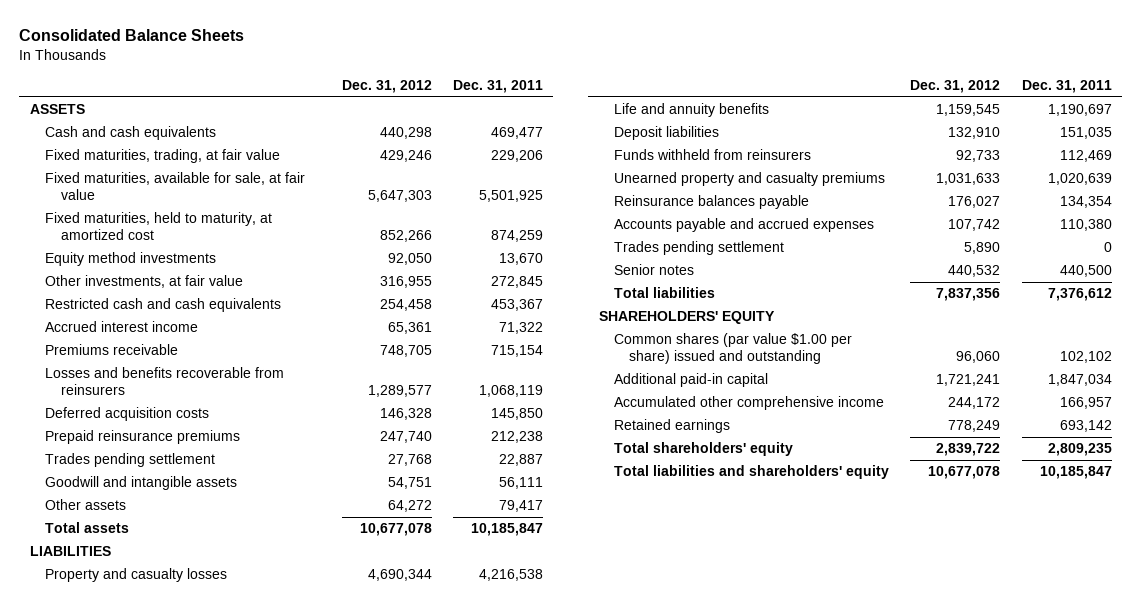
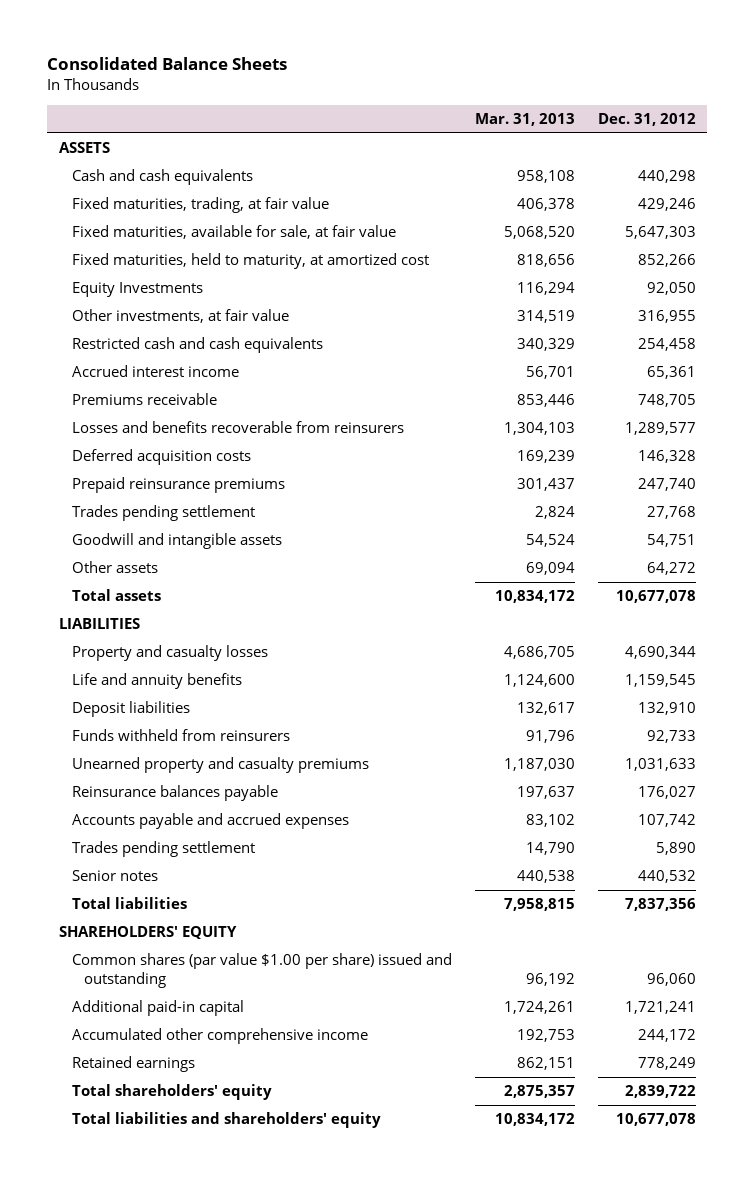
- | Dec. 31, 2012 | Dec. 31, 2011
+ | Mar. 31, 2013 | Dec. 31, 2012
- Equity method investments | 92,050 | 13,670
+ Equity Investments | 116,294 | 92,050

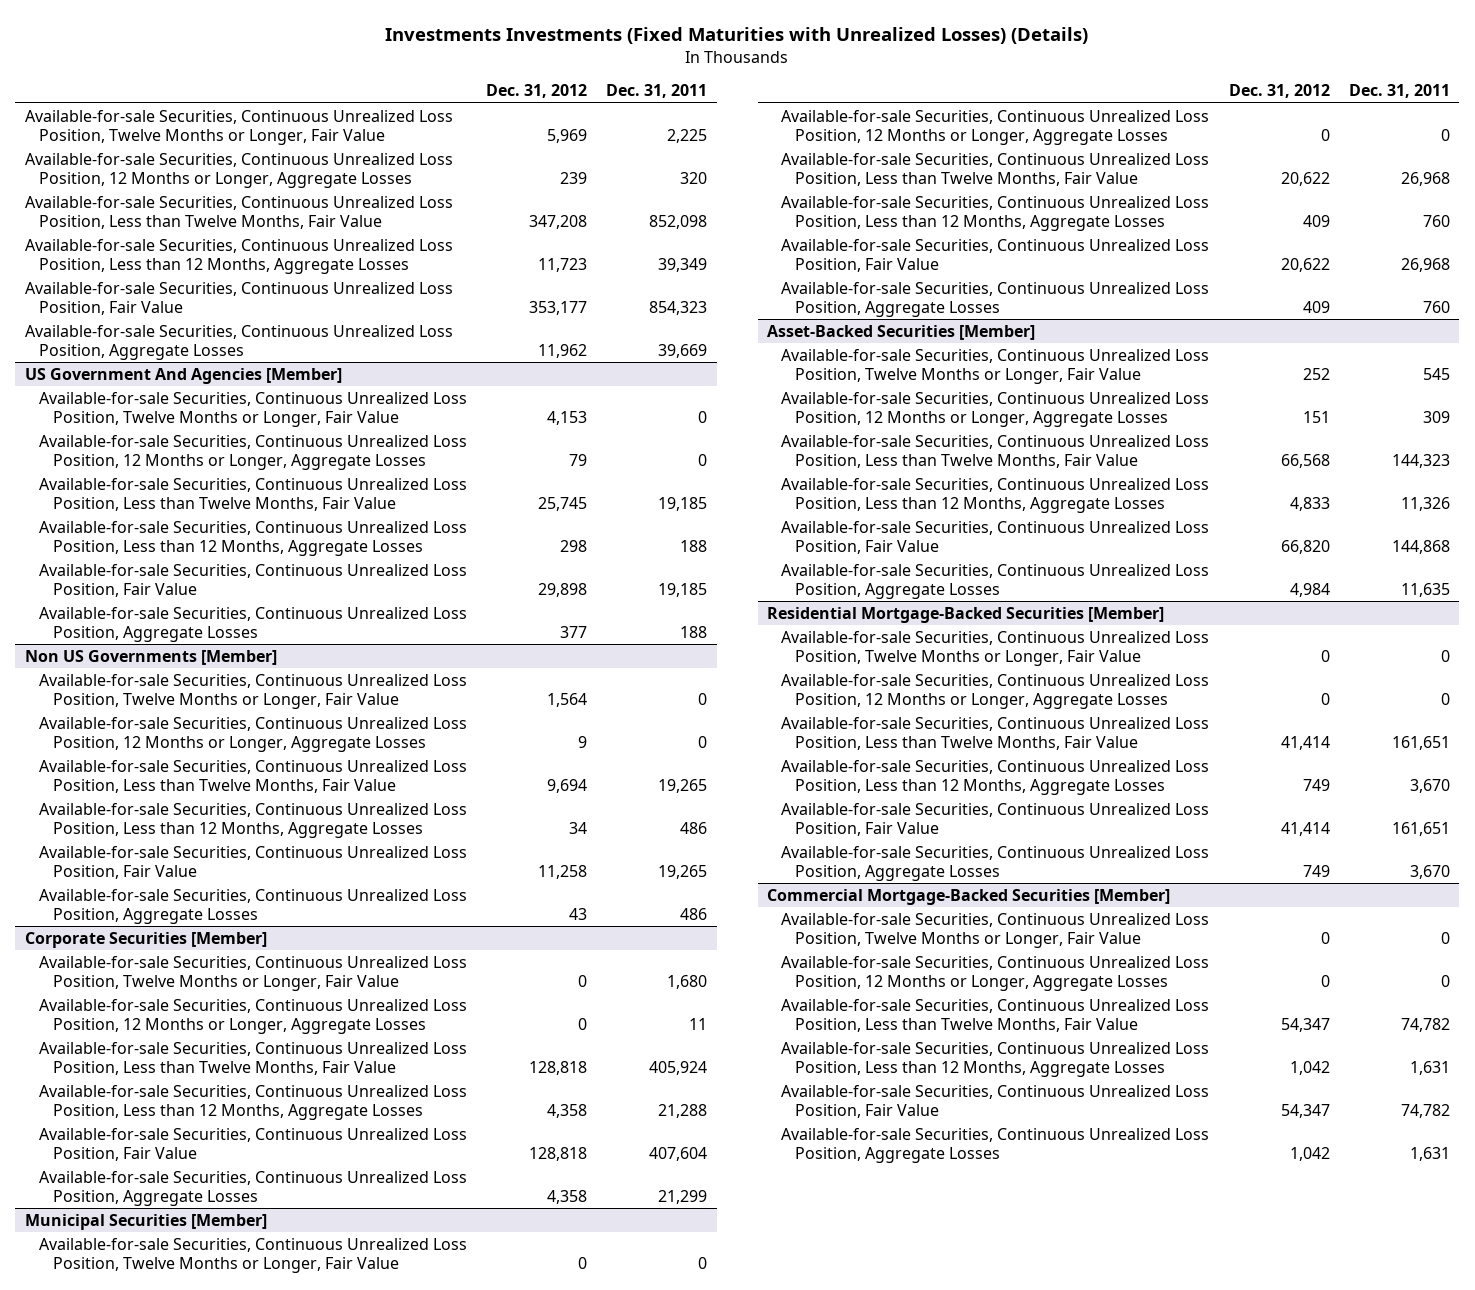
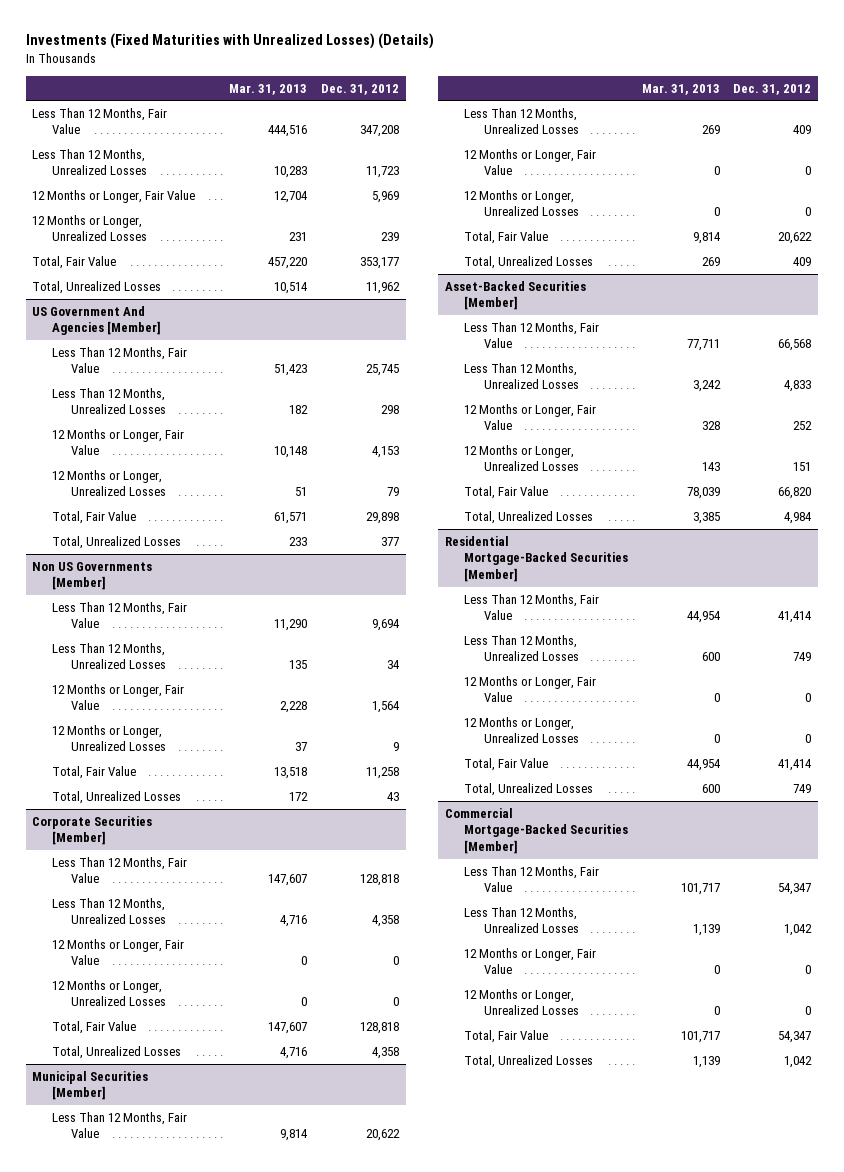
- Investments Investments (Fixed Maturities with Unrealized Losses) (Details)
+ Investments (Fixed Maturities with Unrealized Losses) (Details)
- | Dec. 31, 2012 | Dec. 31, 2011
+ | Mar. 31, 2013 | Dec. 31, 2012
- Available-for-sale Securities, Continuous Unrealized Loss Position, Twelve Months or Longer, Fair Value | 5,969 | 2,225
- Available-for-sale Securities, Continuous Unrealized Loss Position, 12 Months or Longer, Aggregate Losses | 239 | 320
- Available-for-sale Securities, Continuous Unrealized Loss Position, Less than Twelve Months, Fair Value | 347,208 | 852,098
- Available-for-sale Securities, Continuous Unrealized Loss Position, Less than 12 Months, Aggregate Losses | 11,723 | 39,349
- Available-for-sale Securities, Continuous Unrealized Loss Position, Fair Value | 353,177 | 854,323
- Available-for-sale Securities, Continuous Unrealized Loss Position, Aggregate Losses | 11,962 | 39,669
+ Less Than 12 Months, Fair Value | 444,516 | 347,208
+ Less Than 12 Months, Unrealized Losses | 10,283 | 11,723
+ 12 Months or Longer, Fair Value | 12,704 | 5,969
+ 12 Months or Longer, Unrealized Losses | 231 | 239
+ Total, Fair Value | 457,220 | 353,177
+ Total, Unrealized Losses | 10,514 | 11,962
@ US Government And Agencies [Member]
- Available-for-sale Securities, Continuous Unrealized Loss Position, Twelve Months or Longer, Fair Value | 4,153 | 0
- Available-for-sale Securities, Continuous Unrealized Loss Position, 12 Months or Longer, Aggregate Losses | 79 | 0
- Available-for-sale Securities, Continuous Unrealized Loss Position, Less than Twelve Months, Fair Value | 25,745 | 19,185
- Available-for-sale Securities, Continuous Unrealized Loss Position, Less than 12 Months, Aggregate Losses | 298 | 188
- Available-for-sale Securities, Continuous Unrealized Loss Position, Fair Value | 29,898 | 19,185
- Available-for-sale Securities, Continuous Unrealized Loss Position, Aggregate Losses | 377 | 188
+ Less Than 12 Months, Fair Value | 51,423 | 25,745
+ Less Than 12 Months, Unrealized Losses | 182 | 298
+ 12 Months or Longer, Fair Value | 10,148 | 4,153
+ 12 Months or Longer, Unrealized Losses | 51 | 79
+ Total, Fair Value | 61,571 | 29,898
+ Total, Unrealized Losses | 233 | 377
@ Non US Governments [Member]
- Available-for-sale Securities, Continuous Unrealized Loss Position, Twelve Months or Longer, Fair Value | 1,564 | 0
- Available-for-sale Securities, Continuous Unrealized Loss Position, 12 Months or Longer, Aggregate Losses | 9 | 0
- Available-for-sale Securities, Continuous Unrealized Loss Position, Less than Twelve Months, Fair Value | 9,694 | 19,265
- Available-for-sale Securities, Continuous Unrealized Loss Position, Less than 12 Months, Aggregate Losses | 34 | 486
- Available-for-sale Securities, Continuous Unrealized Loss Position, Fair Value | 11,258 | 19,265
- Available-for-sale Securities, Continuous Unrealized Loss Position, Aggregate Losses | 43 | 486
+ Less Than 12 Months, Fair Value | 11,290 | 9,694
+ Less Than 12 Months, Unrealized Losses | 135 | 34
+ 12 Months or Longer, Fair Value | 2,228 | 1,564
+ 12 Months or Longer, Unrealized Losses | 37 | 9
+ Total, Fair Value | 13,518 | 11,258
+ Total, Unrealized Losses | 172 | 43
@ Corporate Securities [Member]
- Available-for-sale Securities, Continuous Unrealized Loss Position, Twelve Months or Longer, Fair Value | 0 | 1,680
- Available-for-sale Securities, Continuous Unrealized Loss Position, 12 Months or Longer, Aggregate Losses | 0 | 11
- Available-for-sale Securities, Continuous Unrealized Loss Position, Less than Twelve Months, Fair Value | 128,818 | 405,924
- Available-for-sale Securities, Continuous Unrealized Loss Position, Less than 12 Months, Aggregate Losses | 4,358 | 21,288
- Available-for-sale Securities, Continuous Unrealized Loss Position, Fair Value | 128,818 | 407,604
- Available-for-sale Securities, Continuous Unrealized Loss Position, Aggregate Losses | 4,358 | 21,299
+ Less Than 12 Months, Fair Value | 147,607 | 128,818
+ Less Than 12 Months, Unrealized Losses | 4,716 | 4,358
+ 12 Months or Longer, Fair Value | 0 | 0
+ 12 Months or Longer, Unrealized Losses | 0 | 0
+ Total, Fair Value | 147,607 | 128,818
+ Total, Unrealized Losses | 4,716 | 4,358
@ Municipal Securities [Member]
- Available-for-sale Securities, Continuous Unrealized Loss Position, Twelve Months or Longer, Fair Value | 0 | 0
- Available-for-sale Securities, Continuous Unrealized Loss Position, 12 Months or Longer, Aggregate Losses | 0 | 0
- Available-for-sale Securities, Continuous Unrealized Loss Position, Less than Twelve Months, Fair Value | 20,622 | 26,968
- Available-for-sale Securities, Continuous Unrealized Loss Position, Less than 12 Months, Aggregate Losses | 409 | 760
- Available-for-sale Securities, Continuous Unrealized Loss Position, Fair Value | 20,622 | 26,968
- Available-for-sale Securities, Continuous Unrealized Loss Position, Aggregate Losses | 409 | 760
+ Less Than 12 Months, Fair Value | 9,814 | 20,622
+ Less Than 12 Months, Unrealized Losses | 269 | 409
+ 12 Months or Longer, Fair Value | 0 | 0
+ 12 Months or Longer, Unrealized Losses | 0 | 0
+ Total, Fair Value | 9,814 | 20,622
+ Total, Unrealized Losses | 269 | 409
@ Asset-Backed Securities [Member]
- Available-for-sale Securities, Continuous Unrealized Loss Position, Twelve Months or Longer, Fair Value | 252 | 545
- Available-for-sale Securities, Continuous Unrealized Loss Position, 12 Months or Longer, Aggregate Losses | 151 | 309
- Available-for-sale Securities, Continuous Unrealized Loss Position, Less than Twelve Months, Fair Value | 66,568 | 144,323
- Available-for-sale Securities, Continuous Unrealized Loss Position, Less than 12 Months, Aggregate Losses | 4,833 | 11,326
- Available-for-sale Securities, Continuous Unrealized Loss Position, Fair Value | 66,820 | 144,868
- Available-for-sale Securities, Continuous Unrealized Loss Position, Aggregate Losses | 4,984 | 11,635
+ Less Than 12 Months, Fair Value | 77,711 | 66,568
+ Less Than 12 Months, Unrealized Losses | 3,242 | 4,833
+ 12 Months or Longer, Fair Value | 328 | 252
+ 12 Months or Longer, Unrealized Losses | 143 | 151
+ Total, Fair Value | 78,039 | 66,820
+ Total, Unrealized Losses | 3,385 | 4,984
@ Residential Mortgage-Backed Securities [Member]
- Available-for-sale Securities, Continuous Unrealized Loss Position, Twelve Months or Longer, Fair Value | 0 | 0
- Available-for-sale Securities, Continuous Unrealized Loss Position, 12 Months or Longer, Aggregate Losses | 0 | 0
- Available-for-sale Securities, Continuous Unrealized Loss Position, Less than Twelve Months, Fair Value | 41,414 | 161,651
- Available-for-sale Securities, Continuous Unrealized Loss Position, Less than 12 Months, Aggregate Losses | 749 | 3,670
- Available-for-sale Securities, Continuous Unrealized Loss Position, Fair Value | 41,414 | 161,651
- Available-for-sale Securities, Continuous Unrealized Loss Position, Aggregate Losses | 749 | 3,670
+ Less Than 12 Months, Fair Value | 44,954 | 41,414
+ Less Than 12 Months, Unrealized Losses | 600 | 749
+ 12 Months or Longer, Fair Value | 0 | 0
+ 12 Months or Longer, Unrealized Losses | 0 | 0
+ Total, Fair Value | 44,954 | 41,414
+ Total, Unrealized Losses | 600 | 749
@ Commercial Mortgage-Backed Securities [Member]
- Available-for-sale Securities, Continuous Unrealized Loss Position, Twelve Months or Longer, Fair Value | 0 | 0
- Available-for-sale Securities, Continuous Unrealized Loss Position, 12 Months or Longer, Aggregate Losses | 0 | 0
- Available-for-sale Securities, Continuous Unrealized Loss Position, Less than Twelve Months, Fair Value | 54,347 | 74,782
- Available-for-sale Securities, Continuous Unrealized Loss Position, Less than 12 Months, Aggregate Losses | 1,042 | 1,631
- Available-for-sale Securities, Continuous Unrealized Loss Position, Fair Value | 54,347 | 74,782
- Available-for-sale Securities, Continuous Unrealized Loss Position, Aggregate Losses | 1,042 | 1,631
+ Less Than 12 Months, Fair Value | 101,717 | 54,347
+ Less Than 12 Months, Unrealized Losses | 1,139 | 1,042
+ 12 Months or Longer, Fair Value | 0 | 0
+ 12 Months or Longer, Unrealized Losses | 0 | 0
+ Total, Fair Value | 101,717 | 54,347
+ Total, Unrealized Losses | 1,139 | 1,042

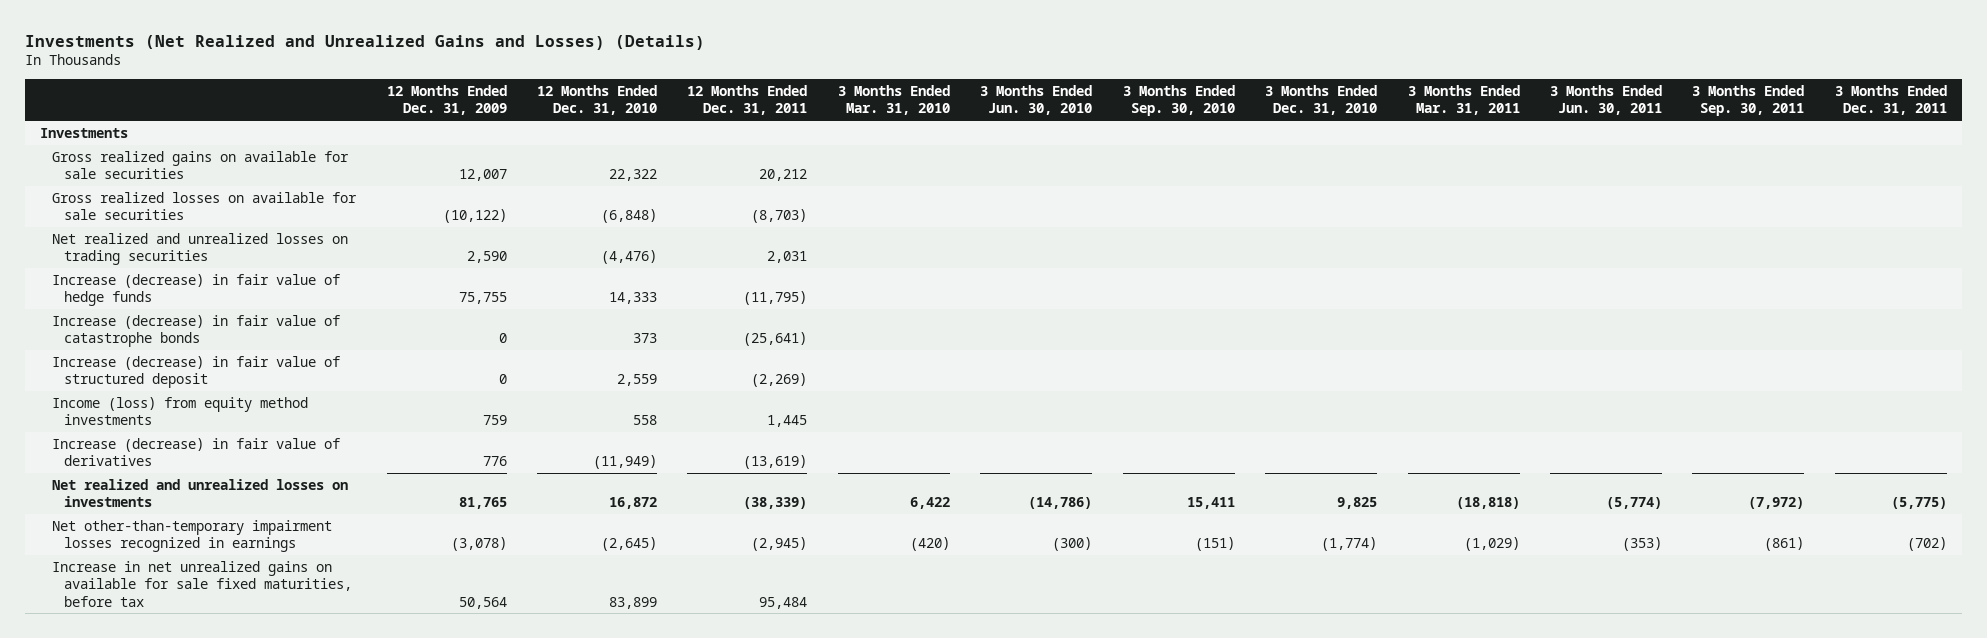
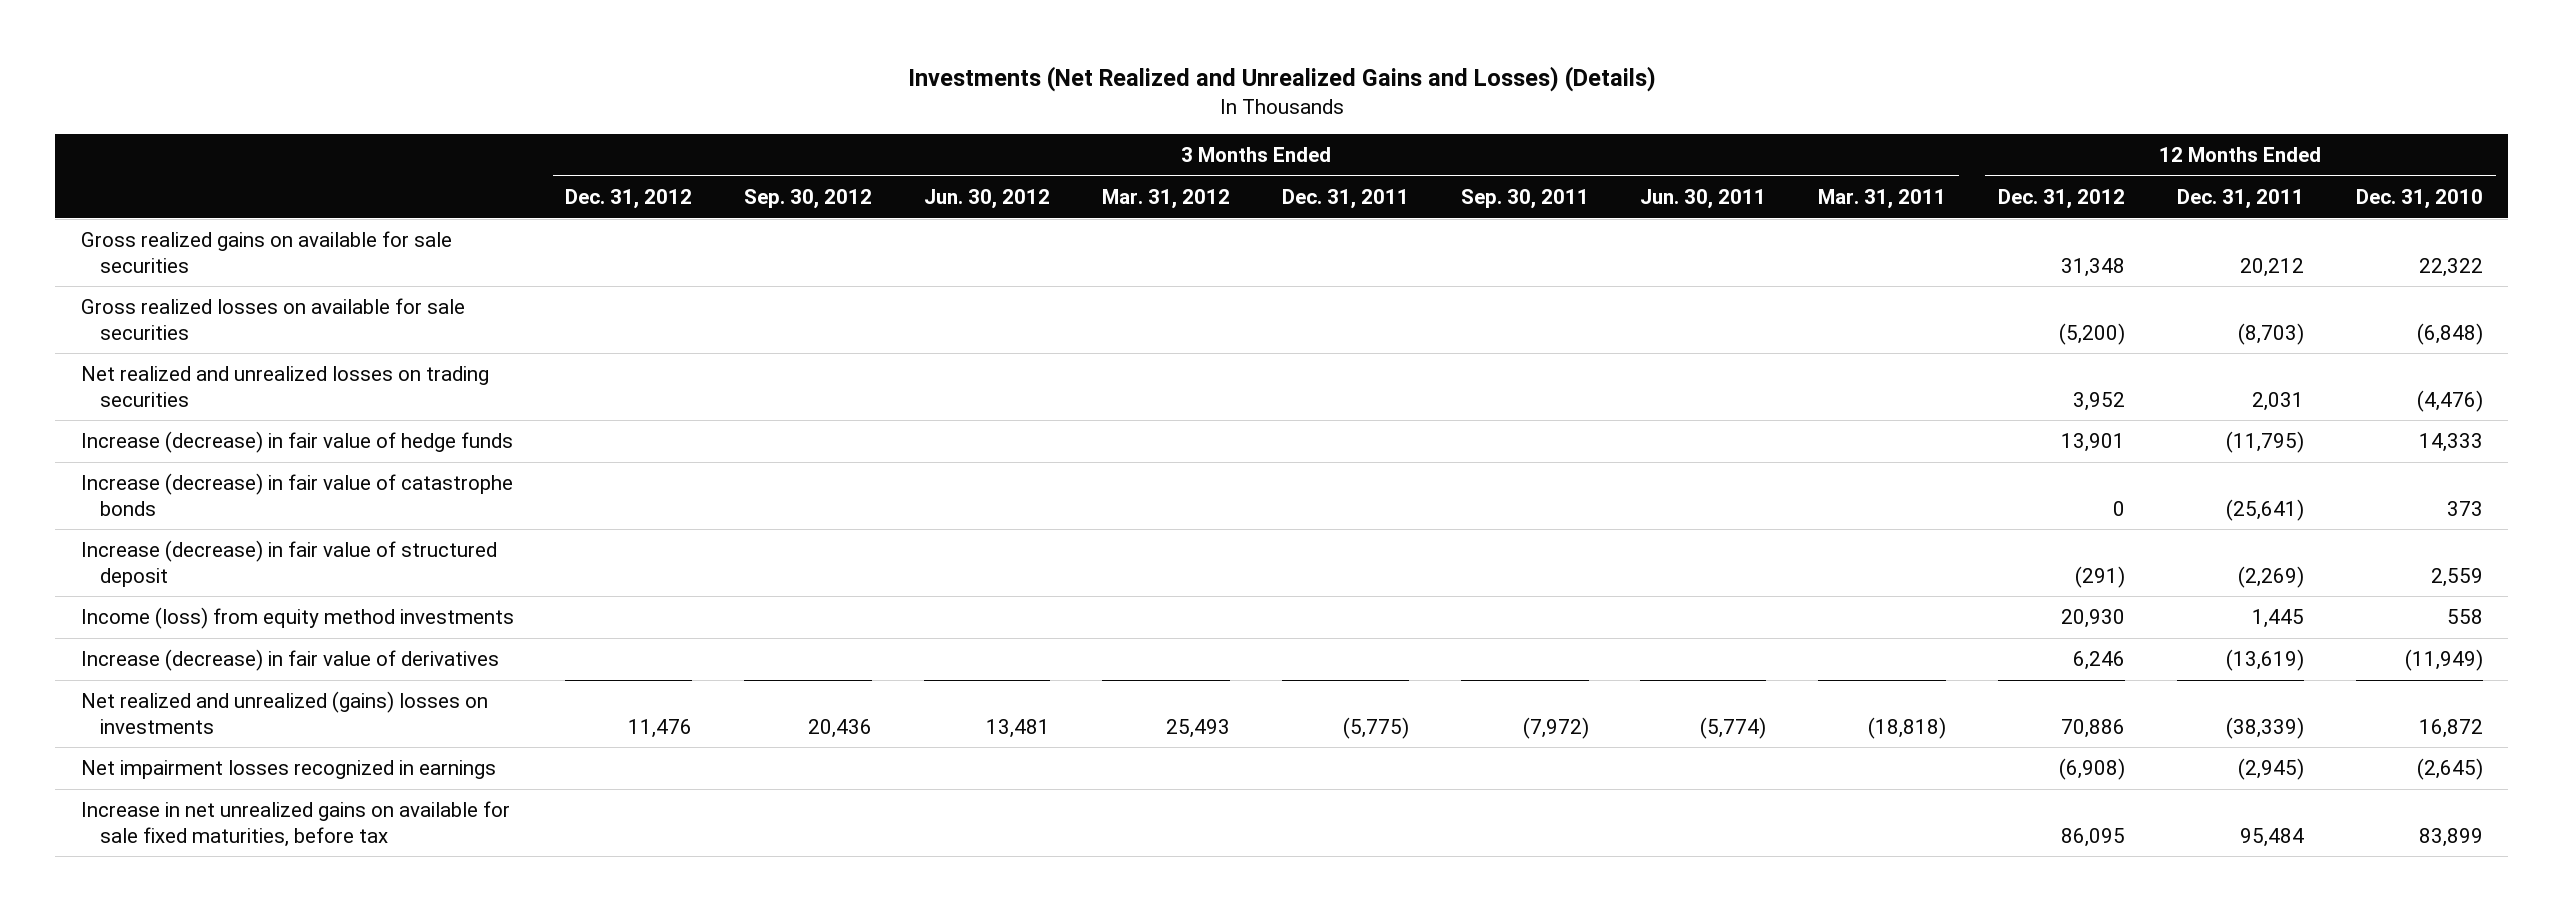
- | 12 Months Ended Dec. 31, 2009 | 12 Months Ended Dec. 31, 2010 | 12 Months Ended Dec. 31, 2011 | 3 Months Ended Mar. 31, 2010 | 3 Months Ended Jun. 30, 2010 | 3 Months Ended Sep. 30, 2010 | 3 Months Ended Dec. 31, 2010 | 3 Months Ended Mar. 31, 2011 | 3 Months Ended Jun. 30, 2011 | 3 Months Ended Sep. 30, 2011 | 3 Months Ended Dec. 31, 2011
+ | 3 Months Ended Dec. 31, 2012 | 3 Months Ended Sep. 30, 2012 | 3 Months Ended Jun. 30, 2012 | 3 Months Ended Mar. 31, 2012 | 3 Months Ended Dec. 31, 2011 | 3 Months Ended Sep. 30, 2011 | 3 Months Ended Jun. 30, 2011 | 3 Months Ended Mar. 31, 2011 | 12 Months Ended Dec. 31, 2012 | 12 Months Ended Dec. 31, 2011 | 12 Months Ended Dec. 31, 2010
- Investments
- Net realized and unrealized losses on investments | 81,765 | 16,872 | (38,339) | 6,422 | (14,786) | 15,411 | 9,825 | (18,818) | (5,774) | (7,972) | (5,775)
- Net other-than-temporary impairment losses recognized in earnings | (3,078) | (2,645) | (2,945) | (420) | (300) | (151) | (1,774) | (1,029) | (353) | (861) | (702)
+ Net realized and unrealized (gains) losses on investments | 11,476 | 20,436 | 13,481 | 25,493 | (5,775) | (7,972) | (5,774) | (18,818) | 70,886 | (38,339) | 16,872
+ Net impairment losses recognized in earnings | | | | | | | | | (6,908) | (2,945) | (2,645)

